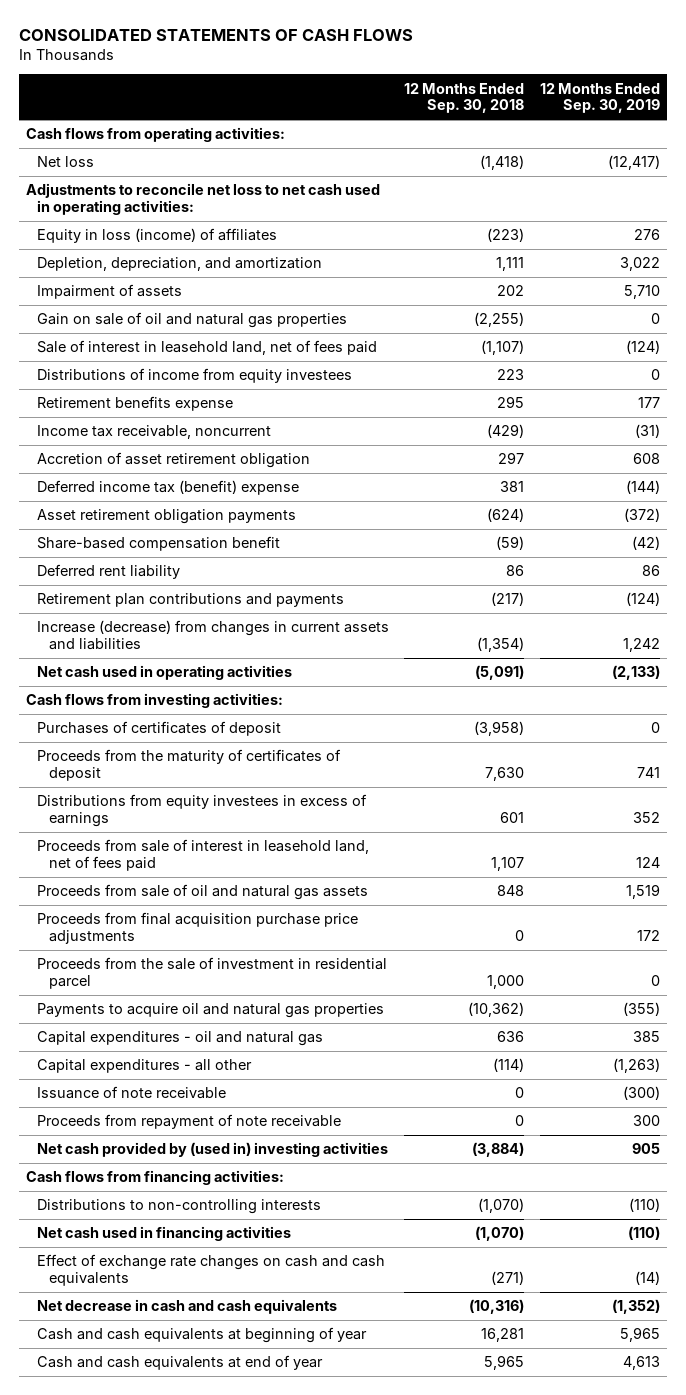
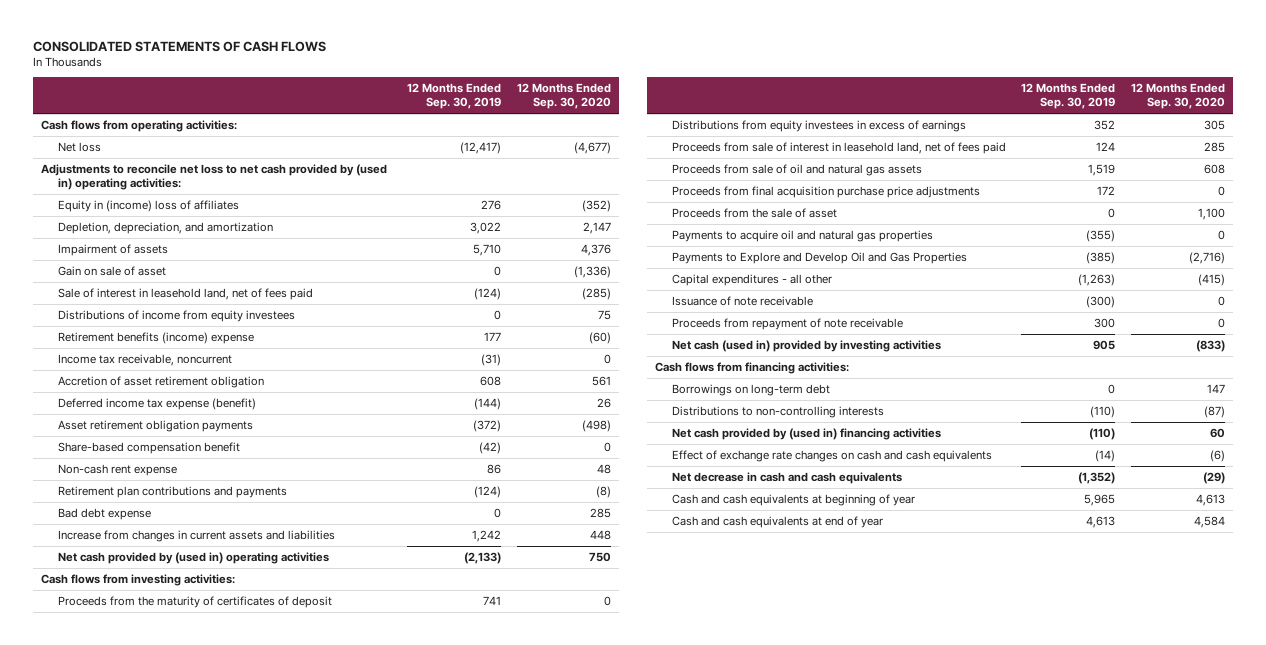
- | 12 Months Ended Sep. 30, 2018 | 12 Months Ended Sep. 30, 2019
+ | 12 Months Ended Sep. 30, 2019 | 12 Months Ended Sep. 30, 2020
- Adjustments to reconcile net loss to net cash used in operating activities:
- Equity in loss (income) of affiliates | (223) | 276
+ Adjustments to reconcile net loss to net cash provided by (used in) operating activities:
+ Equity in (income) loss of affiliates | 276 | (352)
- Gain on sale of oil and natural gas properties | (2,255) | 0
+ Gain on sale of asset | 0 | (1,336)
- Retirement benefits expense | 295 | 177
+ Retirement benefits (income) expense | 177 | (60)
- Deferred income tax (benefit) expense | 381 | (144)
+ Deferred income tax expense (benefit) | (144) | 26
- Deferred rent liability | 86 | 86
+ Non-cash rent expense | 86 | 48
- Increase (decrease) from changes in current assets and liabilities | (1,354) | 1,242
- Net cash used in operating activities | (5,091) | (2,133)
+ Bad debt expense | 0 | 285
+ Increase from changes in current assets and liabilities | 1,242 | 448
+ Net cash provided by (used in) operating activities | (2,133) | 750
- Purchases of certificates of deposit | (3,958) | 0
- Proceeds from the sale of investment in residential parcel | 1,000 | 0
+ Proceeds from the sale of asset | 0 | 1,100
- Capital expenditures - oil and natural gas | 636 | 385
+ Payments to Explore and Develop Oil and Gas Properties | (385) | (2,716)
- Net cash provided by (used in) investing activities | (3,884) | 905
+ Net cash (used in) provided by investing activities | 905 | (833)
+ Borrowings on long-term debt | 0 | 147
- Net cash used in financing activities | (1,070) | (110)
+ Net cash provided by (used in) financing activities | (110) | 60

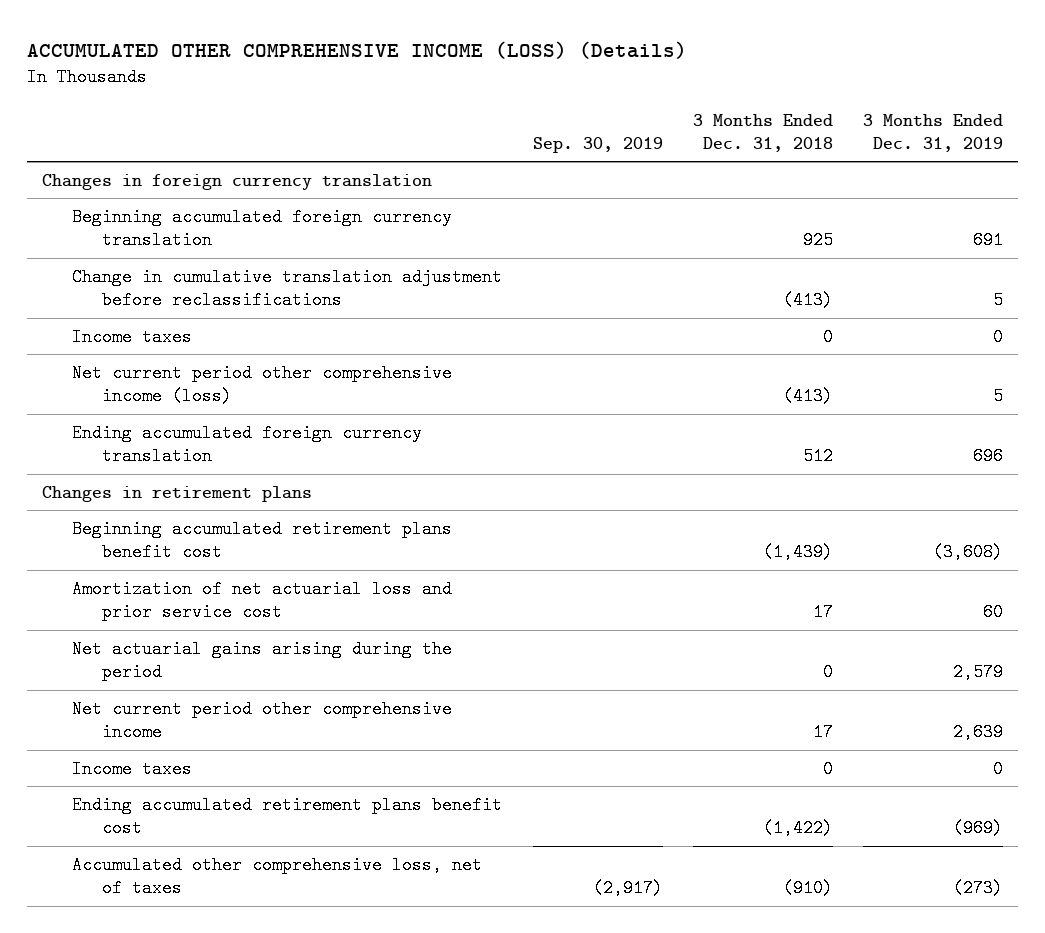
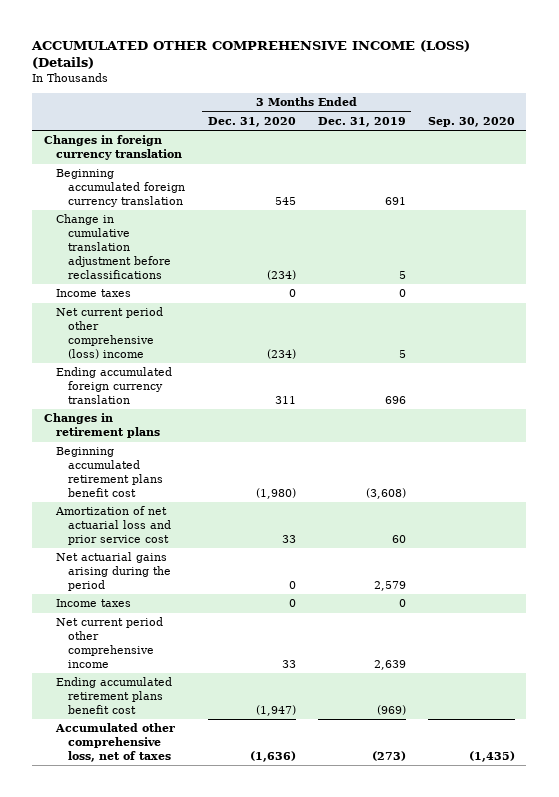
- | Sep. 30, 2019 | 3 Months Ended Dec. 31, 2018 | 3 Months Ended Dec. 31, 2019
+ | 3 Months Ended Dec. 31, 2020 | 3 Months Ended Dec. 31, 2019 | Sep. 30, 2020
- Net current period other comprehensive income (loss) | | (413) | 5
+ Net current period other comprehensive (loss) income | (234) | 5 |
moved down: Net current period other comprehensive income | 33 | 2,639 |

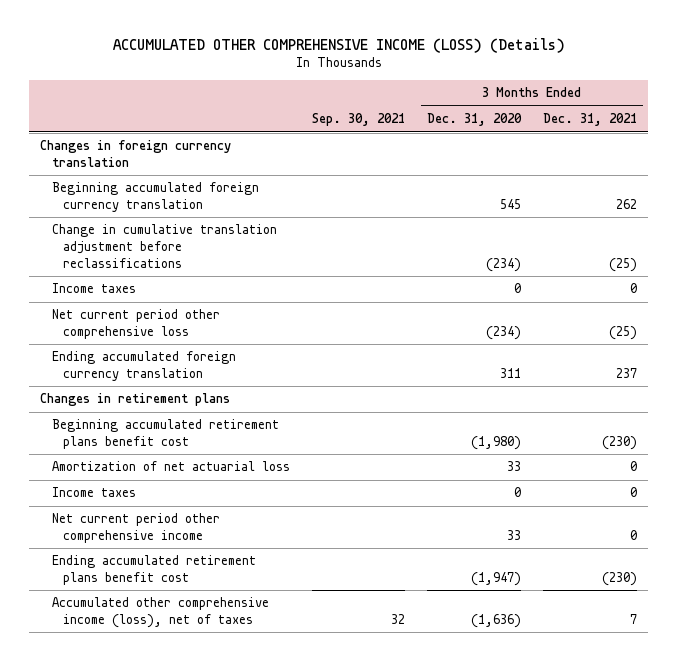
- | 3 Months Ended Dec. 31, 2020 | 3 Months Ended Dec. 31, 2019 | Sep. 30, 2020
+ | Sep. 30, 2021 | 3 Months Ended Dec. 31, 2020 | 3 Months Ended Dec. 31, 2021
- Net current period other comprehensive (loss) income | (234) | 5 |
+ Net current period other comprehensive loss | | (234) | (25)
- Amortization of net actuarial loss and prior service cost | 33 | 60 |
- Net actuarial gains arising during the period | 0 | 2,579 |
+ Amortization of net actuarial loss | | 33 | 0
- Accumulated other comprehensive loss, net of taxes | (1,636) | (273) | (1,435)
+ Accumulated other comprehensive income (loss), net of taxes | 32 | (1,636) | 7

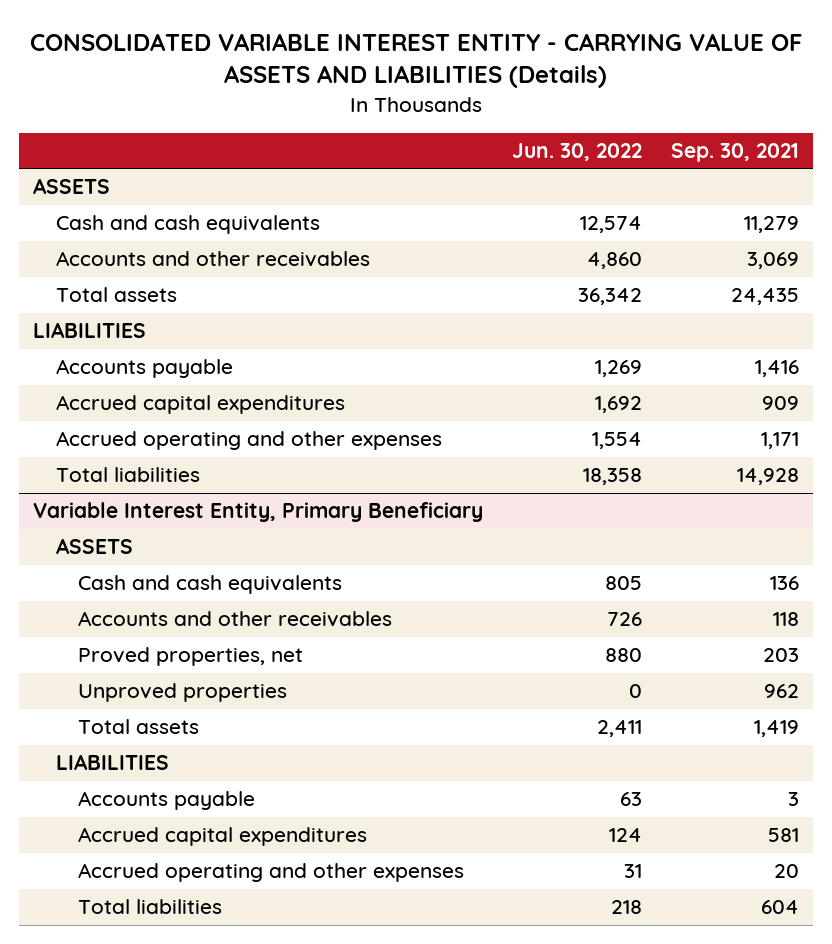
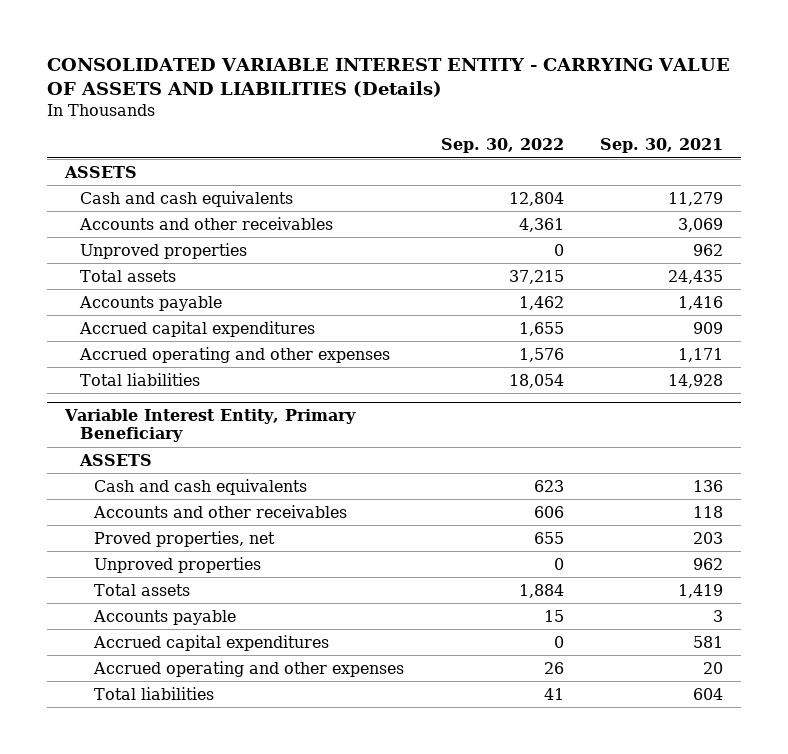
- | Jun. 30, 2022 | Sep. 30, 2021
+ | Sep. 30, 2022 | Sep. 30, 2021
+ Unproved properties | 0 | 962
- LIABILITIES
@ Variable Interest Entity, Primary Beneficiary
- LIABILITIES

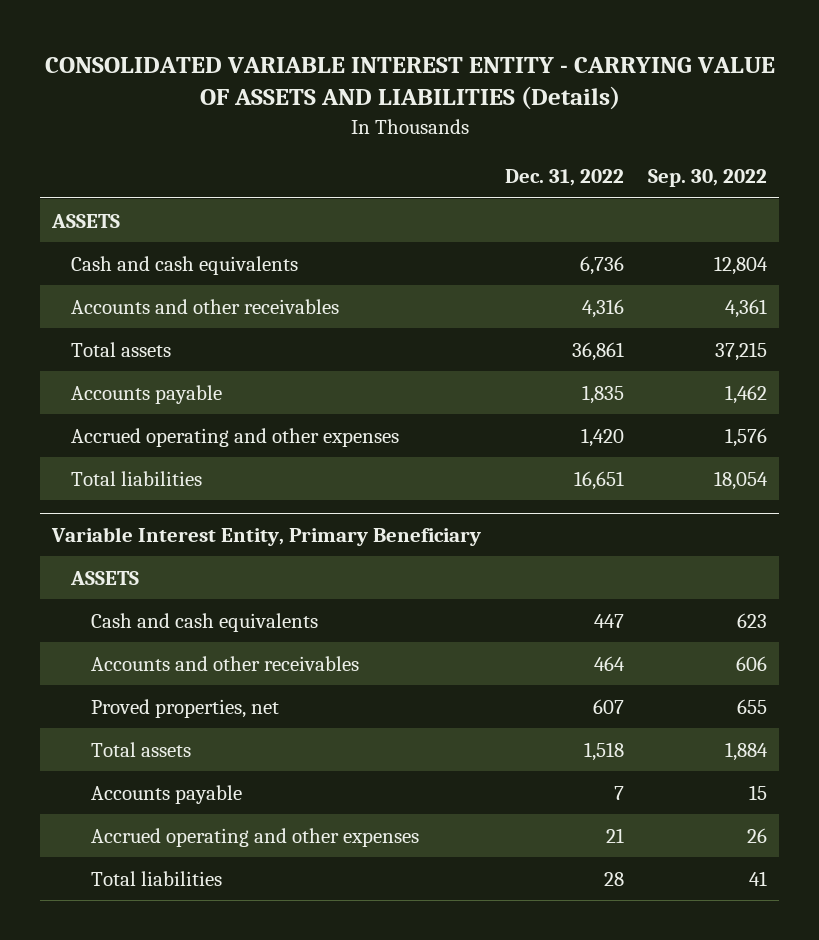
- | Sep. 30, 2022 | Sep. 30, 2021
+ | Dec. 31, 2022 | Sep. 30, 2022
- Unproved properties | 0 | 962
- Accrued capital expenditures | 1,655 | 909
@ Variable Interest Entity, Primary Beneficiary
- Unproved properties | 0 | 962
- Accrued capital expenditures | 0 | 581

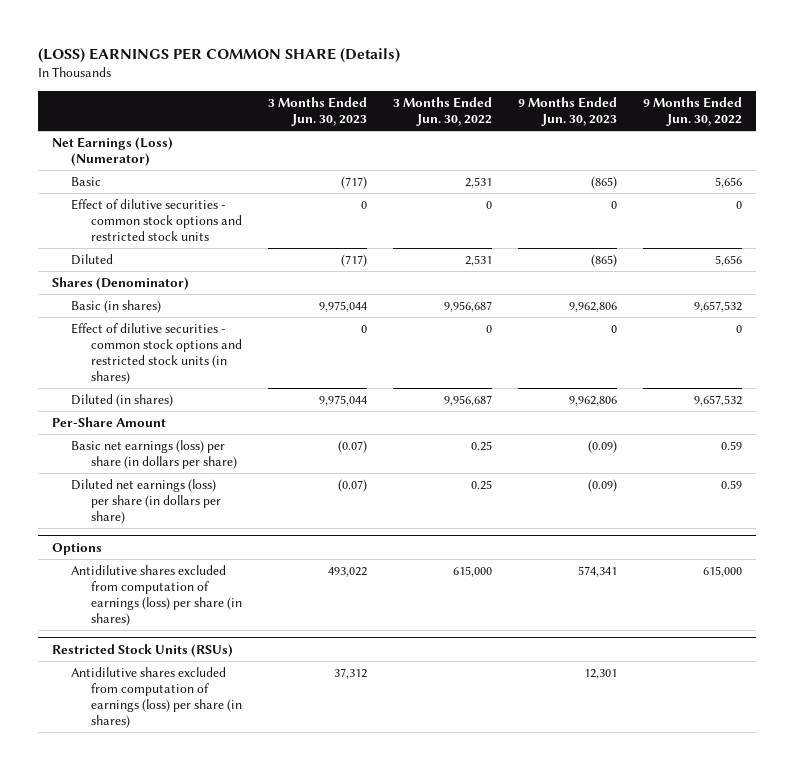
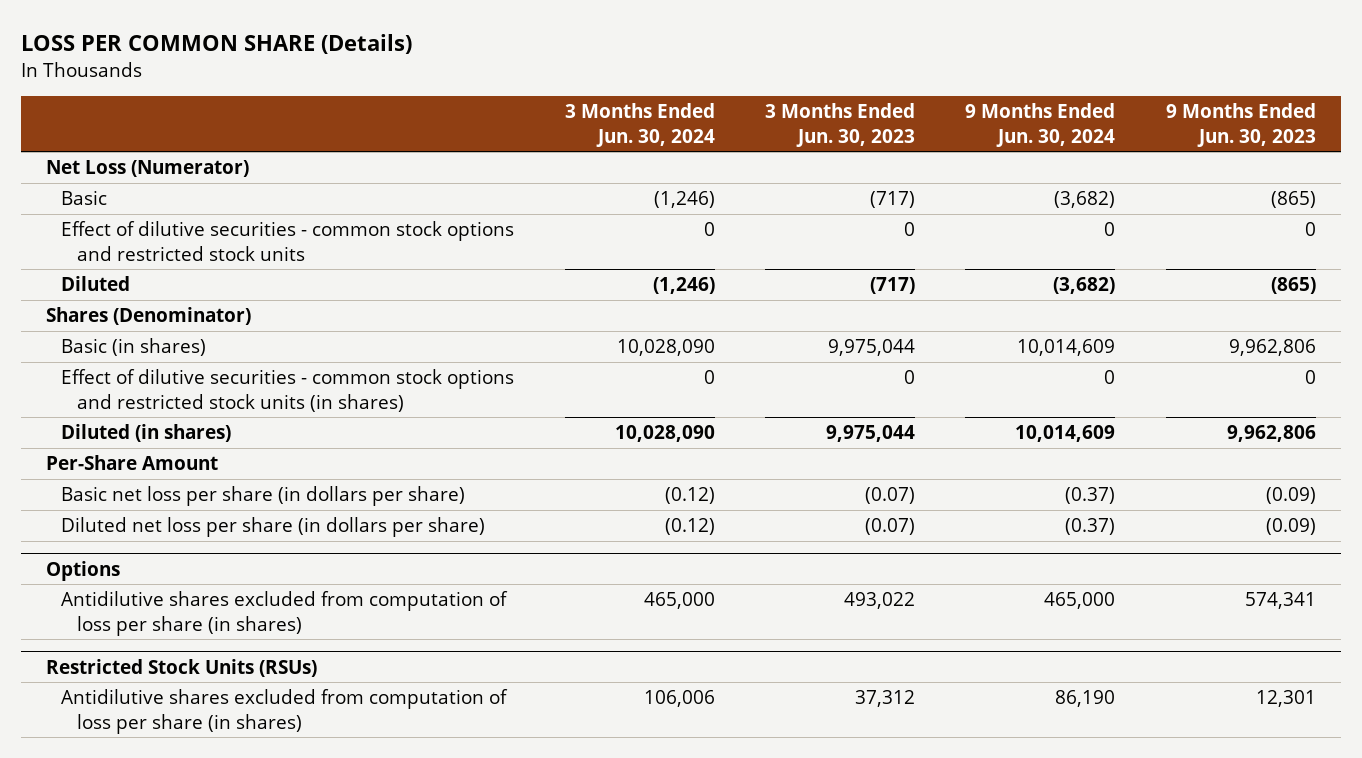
- (LOSS) EARNINGS PER COMMON SHARE (Details)
+ LOSS PER COMMON SHARE (Details)
- | 3 Months Ended Jun. 30, 2023 | 3 Months Ended Jun. 30, 2022 | 9 Months Ended Jun. 30, 2023 | 9 Months Ended Jun. 30, 2022
+ | 3 Months Ended Jun. 30, 2024 | 3 Months Ended Jun. 30, 2023 | 9 Months Ended Jun. 30, 2024 | 9 Months Ended Jun. 30, 2023
- Net Earnings (Loss) (Numerator)
+ Net Loss (Numerator)
- Basic net earnings (loss) per share (in dollars per share) | (0.07) | 0.25 | (0.09) | 0.59
- Diluted net earnings (loss) per share (in dollars per share) | (0.07) | 0.25 | (0.09) | 0.59
+ Basic net loss per share (in dollars per share) | (0.12) | (0.07) | (0.37) | (0.09)
+ Diluted net loss per share (in dollars per share) | (0.12) | (0.07) | (0.37) | (0.09)
@ Options
- Antidilutive shares excluded from computation of earnings (loss) per share (in shares) | 493,022 | 615,000 | 574,341 | 615,000
+ Antidilutive shares excluded from computation of loss per share (in shares) | 465,000 | 493,022 | 465,000 | 574,341
@ Restricted Stock Units (RSUs)
- Antidilutive shares excluded from computation of earnings (loss) per share (in shares) | 37,312 | | 12,301 |
+ Antidilutive shares excluded from computation of loss per share (in shares) | 106,006 | 37,312 | 86,190 | 12,301

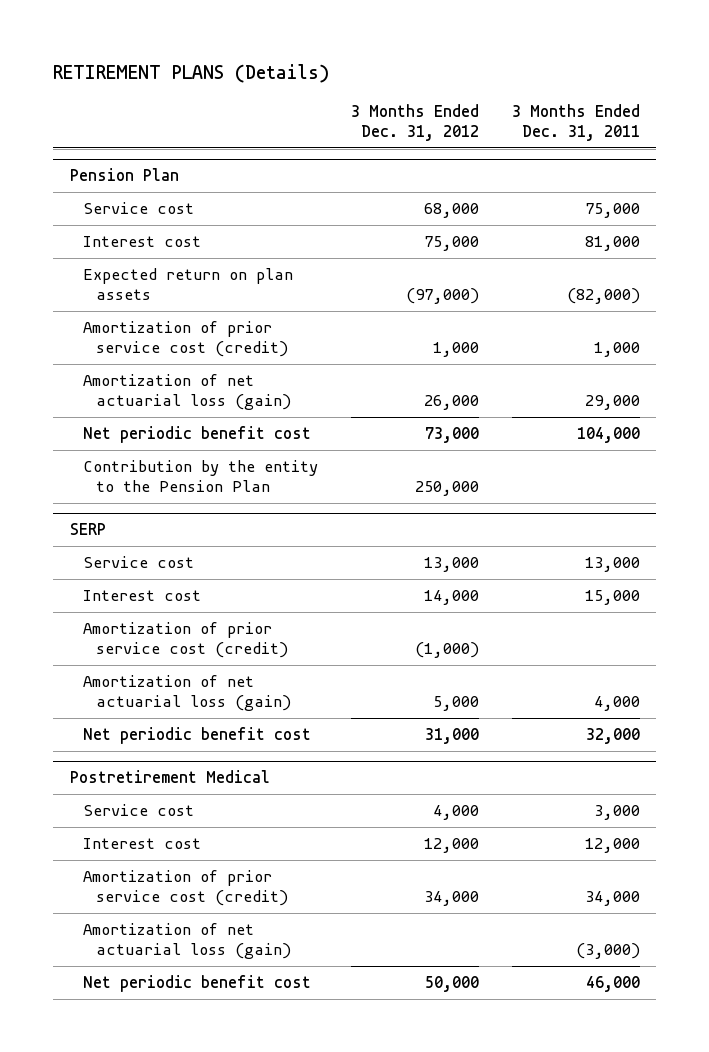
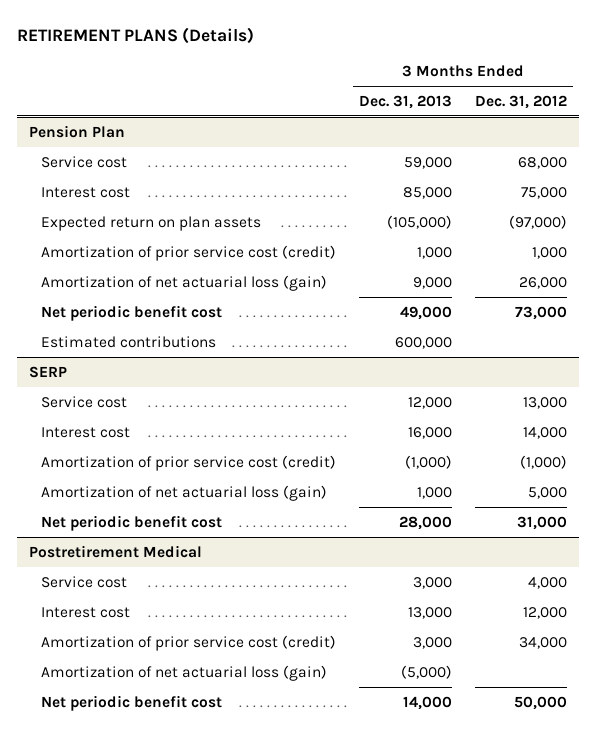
- | 3 Months Ended Dec. 31, 2012 | 3 Months Ended Dec. 31, 2011
+ | 3 Months Ended Dec. 31, 2013 | 3 Months Ended Dec. 31, 2012
@ Pension Plan
- Contribution by the entity to the Pension Plan | 250,000 |
+ Estimated contributions | 600,000 |

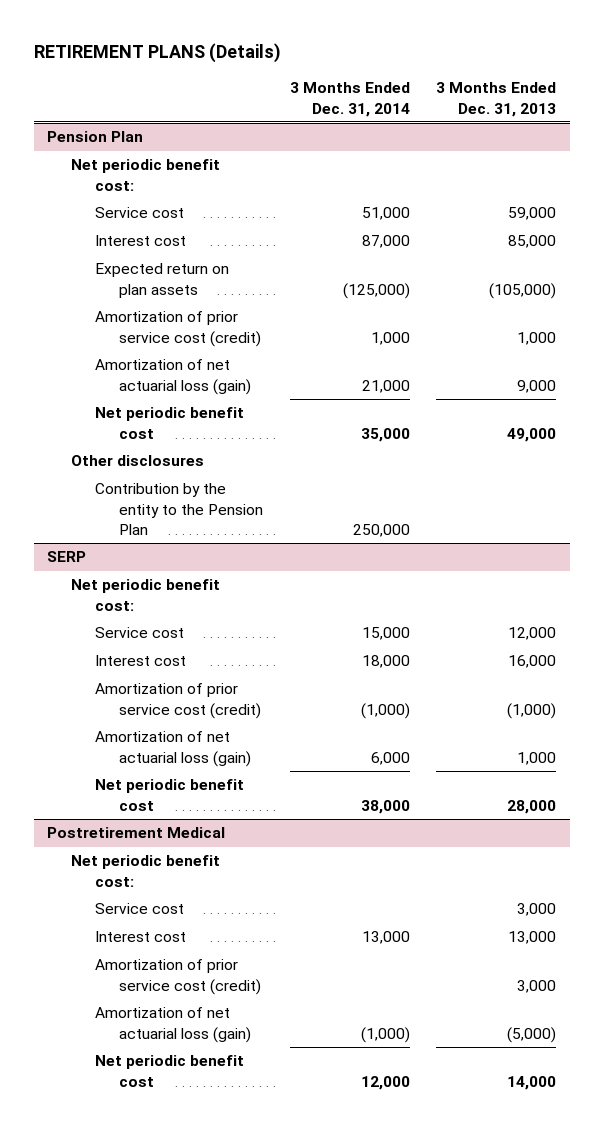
- | 3 Months Ended Dec. 31, 2013 | 3 Months Ended Dec. 31, 2012
+ | 3 Months Ended Dec. 31, 2014 | 3 Months Ended Dec. 31, 2013
@ Pension Plan
+ Net periodic benefit cost:
- Estimated contributions | 600,000 |
+ Other disclosures
+ Contribution by the entity to the Pension Plan | 250,000 |
@ SERP
+ Net periodic benefit cost:
@ Postretirement Medical
+ Net periodic benefit cost:

